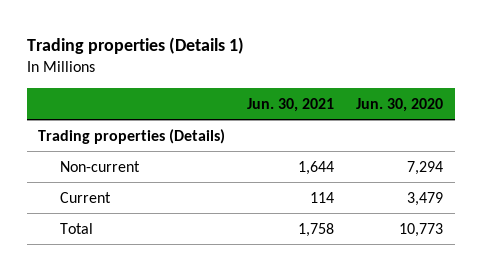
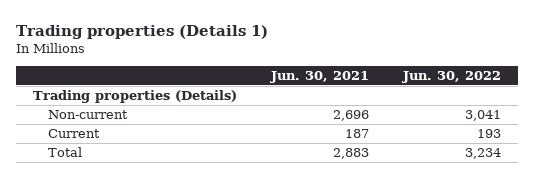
- | Jun. 30, 2021 | Jun. 30, 2020
+ | Jun. 30, 2021 | Jun. 30, 2022
- Non-current | 1,644 | 7,294
- Current | 114 | 3,479
- Total | 1,758 | 10,773
+ Non-current | 2,696 | 3,041
+ Current | 187 | 193
+ Total | 2,883 | 3,234

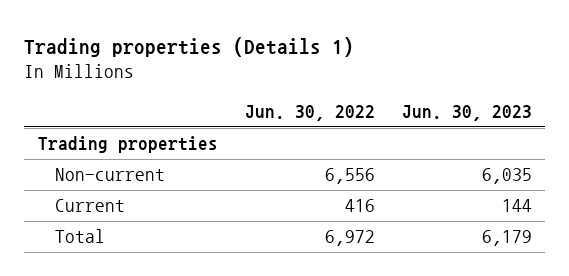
- | Jun. 30, 2021 | Jun. 30, 2022
+ | Jun. 30, 2022 | Jun. 30, 2023
- Trading properties (Details)
- Non-current | 2,696 | 3,041
- Current | 187 | 193
- Total | 2,883 | 3,234
+ Trading properties
+ Non-current | 6,556 | 6,035
+ Current | 416 | 144
+ Total | 6,972 | 6,179

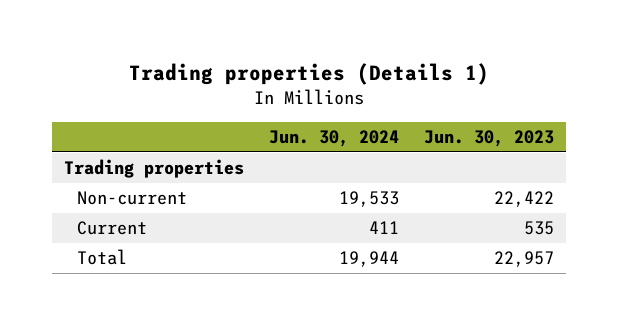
- | Jun. 30, 2022 | Jun. 30, 2023
+ | Jun. 30, 2024 | Jun. 30, 2023
- Non-current | 6,556 | 6,035
- Current | 416 | 144
- Total | 6,972 | 6,179
+ Non-current | 19,533 | 22,422
+ Current | 411 | 535
+ Total | 19,944 | 22,957

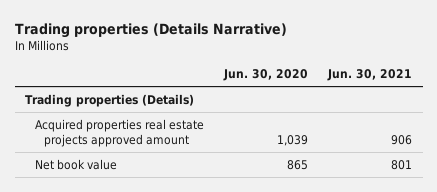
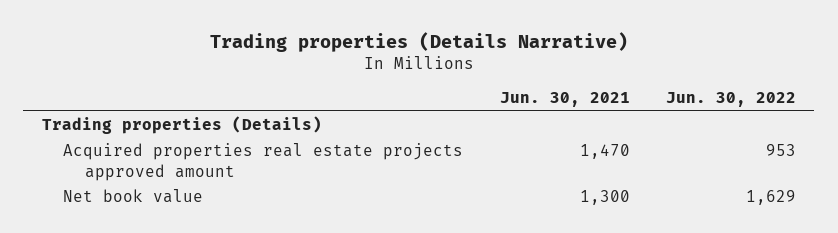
- | Jun. 30, 2020 | Jun. 30, 2021
+ | Jun. 30, 2021 | Jun. 30, 2022
- Acquired properties real estate projects approved amount | 1,039 | 906
- Net book value | 865 | 801
+ Acquired properties real estate projects approved amount | 1,470 | 953
+ Net book value | 1,300 | 1,629

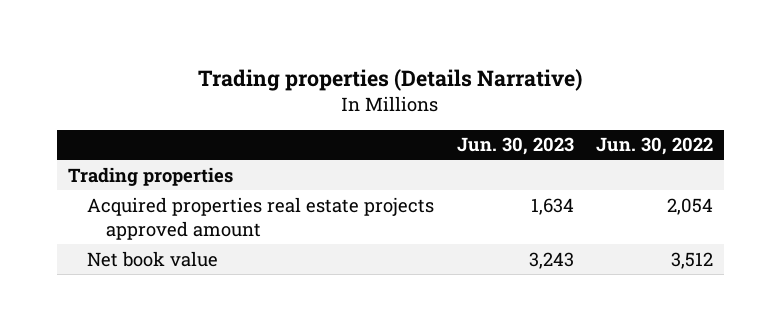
- | Jun. 30, 2021 | Jun. 30, 2022
+ | Jun. 30, 2023 | Jun. 30, 2022
- Trading properties (Details)
- Acquired properties real estate projects approved amount | 1,470 | 953
- Net book value | 1,300 | 1,629
+ Trading properties
+ Acquired properties real estate projects approved amount | 1,634 | 2,054
+ Net book value | 3,243 | 3,512

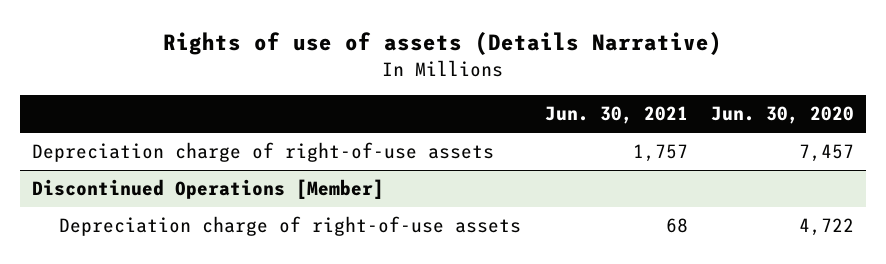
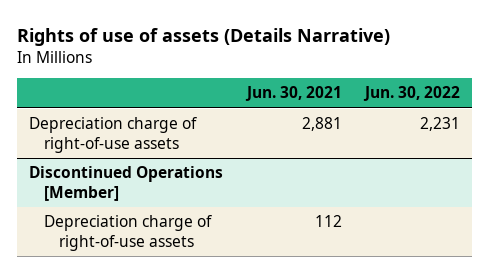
- | Jun. 30, 2021 | Jun. 30, 2020
+ | Jun. 30, 2021 | Jun. 30, 2022
- Depreciation charge of right-of-use assets | 1,757 | 7,457
+ Depreciation charge of right-of-use assets | 2,881 | 2,231
@ Discontinued Operations [Member]
- Depreciation charge of right-of-use assets | 68 | 4,722
+ Depreciation charge of right-of-use assets | 112 |

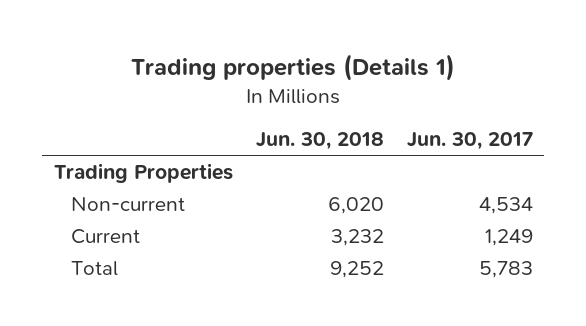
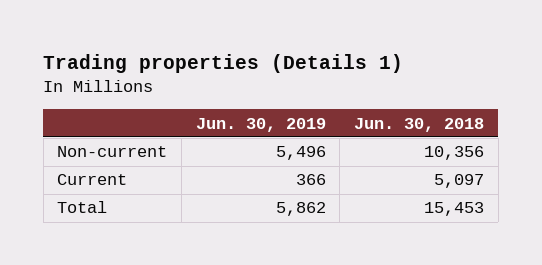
- | Jun. 30, 2018 | Jun. 30, 2017
+ | Jun. 30, 2019 | Jun. 30, 2018
- Trading Properties
- Non-current | 6,020 | 4,534
- Current | 3,232 | 1,249
- Total | 9,252 | 5,783
+ Non-current | 5,496 | 10,356
+ Current | 366 | 5,097
+ Total | 5,862 | 15,453

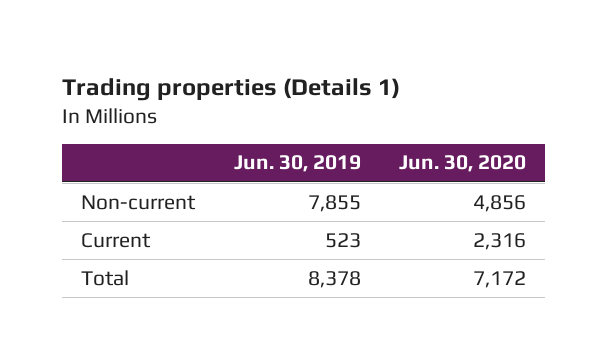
- | Jun. 30, 2019 | Jun. 30, 2018
+ | Jun. 30, 2019 | Jun. 30, 2020
- Non-current | 5,496 | 10,356
- Current | 366 | 5,097
- Total | 5,862 | 15,453
+ Non-current | 7,855 | 4,856
+ Current | 523 | 2,316
+ Total | 8,378 | 7,172

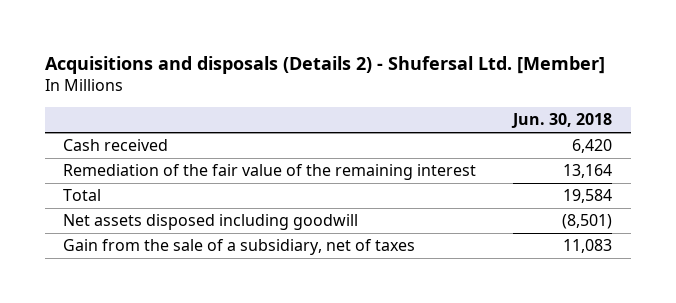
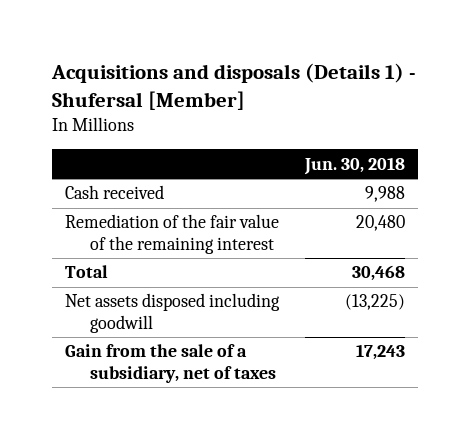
- Acquisitions and disposals (Details 2) - Shufersal Ltd. [Member]
+ Acquisitions and disposals (Details 1) - Shufersal [Member]
- Cash received | 6,420
- Remediation of the fair value of the remaining interest | 13,164
- Total | 19,584
- Net assets disposed including goodwill | (8,501)
- Gain from the sale of a subsidiary, net of taxes | 11,083
+ Cash received | 9,988
+ Remediation of the fair value of the remaining interest | 20,480
+ Total | 30,468
+ Net assets disposed including goodwill | (13,225)
+ Gain from the sale of a subsidiary, net of taxes | 17,243

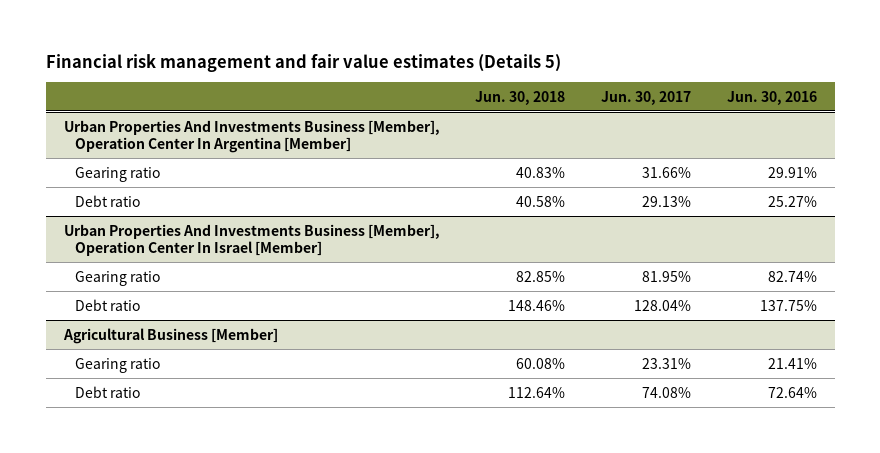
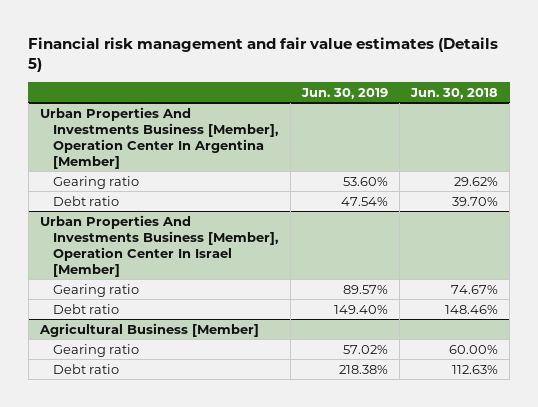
- | Jun. 30, 2018 | Jun. 30, 2017 | Jun. 30, 2016
+ | Jun. 30, 2019 | Jun. 30, 2018
@ Urban Properties And Investments Business [Member], Operation Center In Argentina [Member]
- Gearing ratio | 40.83% | 31.66% | 29.91%
- Debt ratio | 40.58% | 29.13% | 25.27%
+ Gearing ratio | 53.60% | 29.62%
+ Debt ratio | 47.54% | 39.70%
@ Urban Properties And Investments Business [Member], Operation Center In Israel [Member]
- Gearing ratio | 82.85% | 81.95% | 82.74%
+ Gearing ratio | 89.57% | 74.67%
@ Agricultural Business [Member]
- Gearing ratio | 60.08% | 23.31% | 21.41%
- Debt ratio | 112.64% | 74.08% | 72.64%
+ Gearing ratio | 57.02% | 60.00%
+ Debt ratio | 218.38% | 112.63%

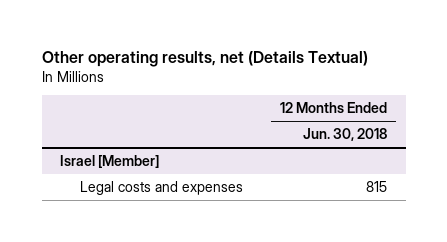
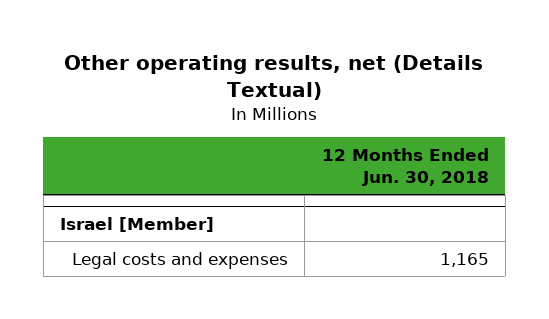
@ Israel [Member]
- Legal costs and expenses | 815
+ Legal costs and expenses | 1,165

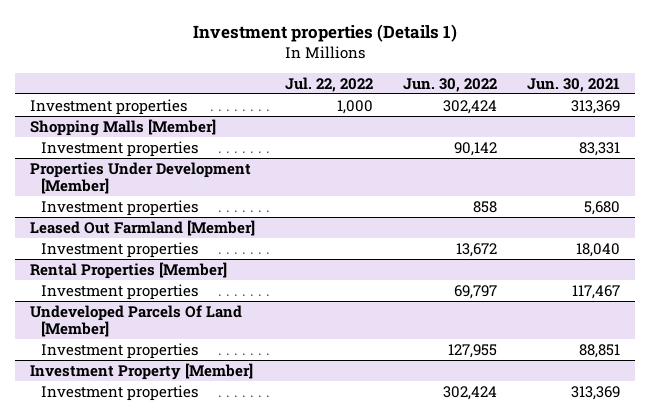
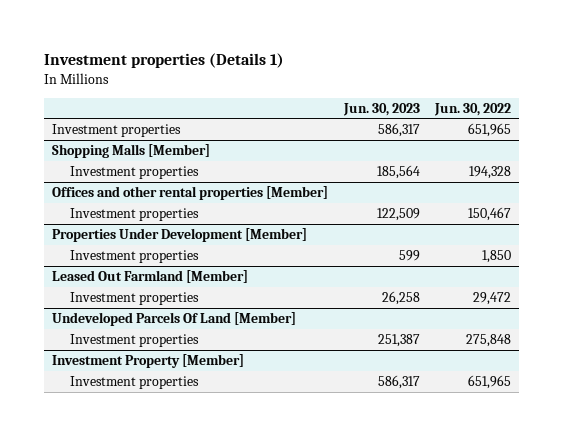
- | Jul. 22, 2022 | Jun. 30, 2022 | Jun. 30, 2021
+ | Jun. 30, 2023 | Jun. 30, 2022
- Investment properties | 1,000 | 302,424 | 313,369
+ Investment properties | 586,317 | 651,965
@ Shopping Malls [Member]
- Investment properties | | 90,142 | 83,331
+ Investment properties | 185,564 | 194,328
+ Offices and other rental properties [Member]
+ Investment properties | 122,509 | 150,467
@ Properties Under Development [Member]
- Investment properties | | 858 | 5,680
+ Investment properties | 599 | 1,850
@ Leased Out Farmland [Member]
- Investment properties | | 13,672 | 18,040
- Rental Properties [Member]
- Investment properties | | 69,797 | 117,467
@ Leased Out Farmland [Member]
+ Investment properties | 26,258 | 29,472
@ Undeveloped Parcels Of Land [Member]
- Investment properties | | 127,955 | 88,851
+ Investment properties | 251,387 | 275,848
@ Investment Property [Member]
- Investment properties | | 302,424 | 313,369
+ Investment properties | 586,317 | 651,965

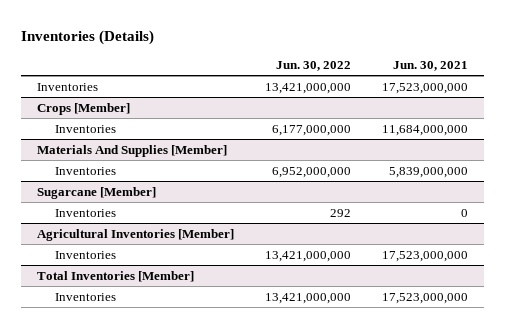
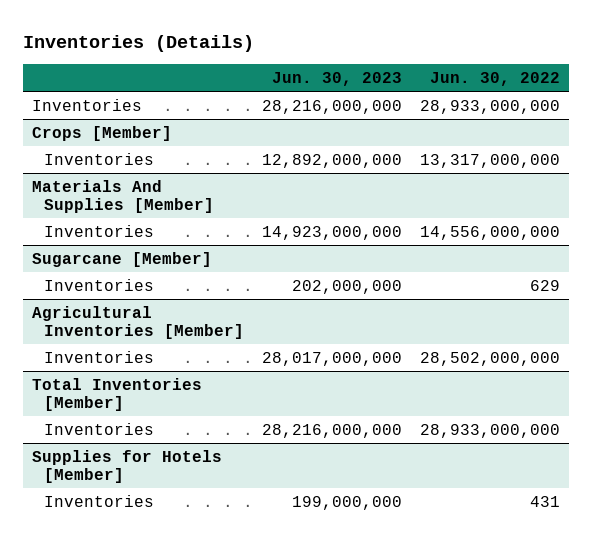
- | Jun. 30, 2022 | Jun. 30, 2021
+ | Jun. 30, 2023 | Jun. 30, 2022
- Inventories | 13,421,000,000 | 17,523,000,000
+ Inventories | 28,216,000,000 | 28,933,000,000
@ Crops [Member]
- Inventories | 6,177,000,000 | 11,684,000,000
+ Inventories | 12,892,000,000 | 13,317,000,000
@ Materials And Supplies [Member]
- Inventories | 6,952,000,000 | 5,839,000,000
+ Inventories | 14,923,000,000 | 14,556,000,000
@ Sugarcane [Member]
- Inventories | 292 | 0
+ Inventories | 202,000,000 | 629
@ Agricultural Inventories [Member]
- Inventories | 13,421,000,000 | 17,523,000,000
+ Inventories | 28,017,000,000 | 28,502,000,000
@ Total Inventories [Member]
- Inventories | 13,421,000,000 | 17,523,000,000
+ Inventories | 28,216,000,000 | 28,933,000,000
+ Supplies for Hotels [Member]
+ Inventories | 199,000,000 | 431

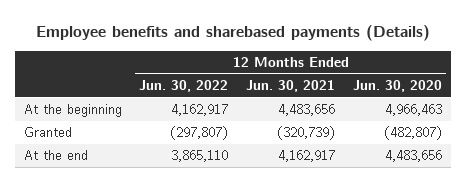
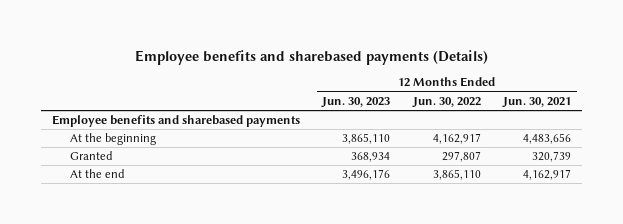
- | 12 Months Ended Jun. 30, 2022 | 12 Months Ended Jun. 30, 2021 | 12 Months Ended Jun. 30, 2020
+ | 12 Months Ended Jun. 30, 2023 | 12 Months Ended Jun. 30, 2022 | 12 Months Ended Jun. 30, 2021
+ Employee benefits and sharebased payments
- Granted | (297,807) | (320,739) | (482,807)
+ Granted | 368,934 | 297,807 | 320,739

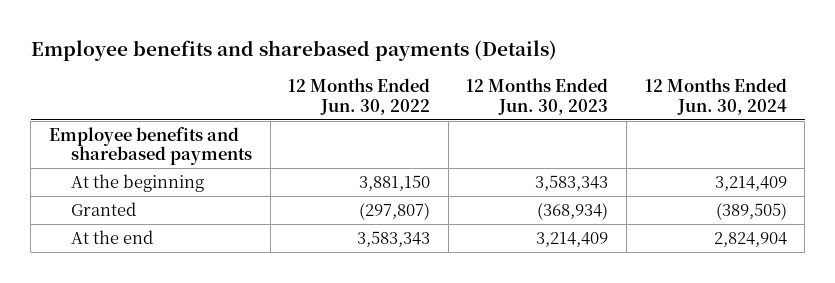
- | 12 Months Ended Jun. 30, 2023 | 12 Months Ended Jun. 30, 2022 | 12 Months Ended Jun. 30, 2021
+ | 12 Months Ended Jun. 30, 2022 | 12 Months Ended Jun. 30, 2023 | 12 Months Ended Jun. 30, 2024
- At the beginning | 3,865,110 | 4,162,917 | 4,483,656
- Granted | 368,934 | 297,807 | 320,739
- At the end | 3,496,176 | 3,865,110 | 4,162,917
+ At the beginning | 3,881,150 | 3,583,343 | 3,214,409
+ Granted | (297,807) | (368,934) | (389,505)
+ At the end | 3,583,343 | 3,214,409 | 2,824,904

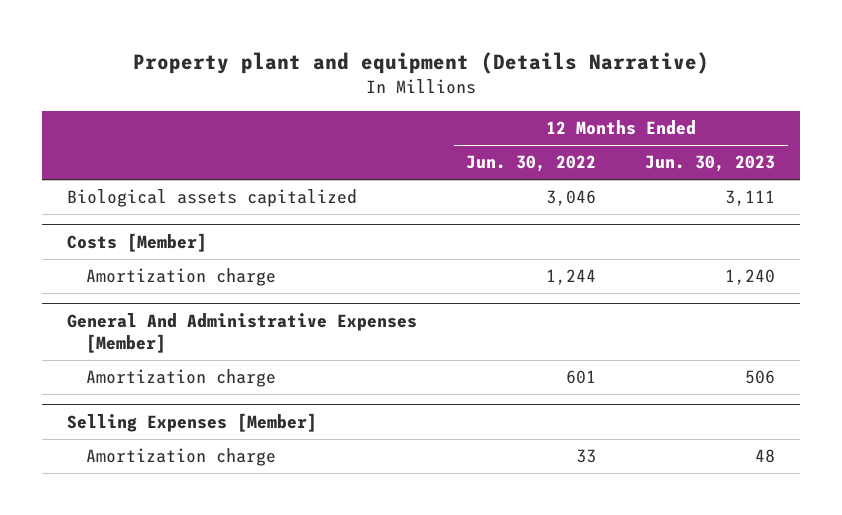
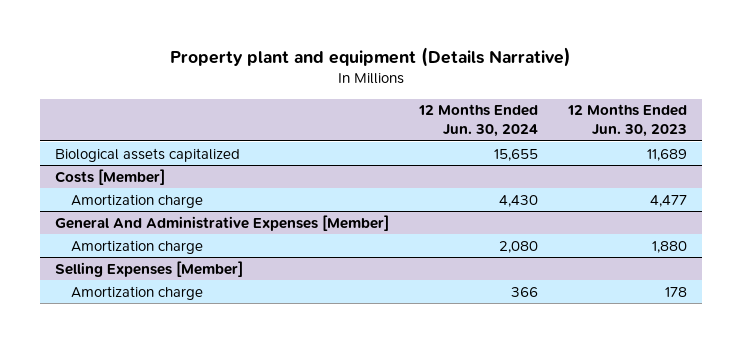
- | 12 Months Ended Jun. 30, 2022 | 12 Months Ended Jun. 30, 2023
+ | 12 Months Ended Jun. 30, 2024 | 12 Months Ended Jun. 30, 2023
- Biological assets capitalized | 3,046 | 3,111
+ Biological assets capitalized | 15,655 | 11,689
@ Costs [Member]
- Amortization charge | 1,244 | 1,240
+ Amortization charge | 4,430 | 4,477
@ General And Administrative Expenses [Member]
- Amortization charge | 601 | 506
+ Amortization charge | 2,080 | 1,880
@ Selling Expenses [Member]
- Amortization charge | 33 | 48
+ Amortization charge | 366 | 178

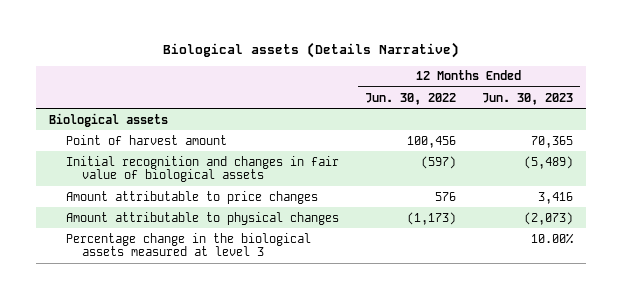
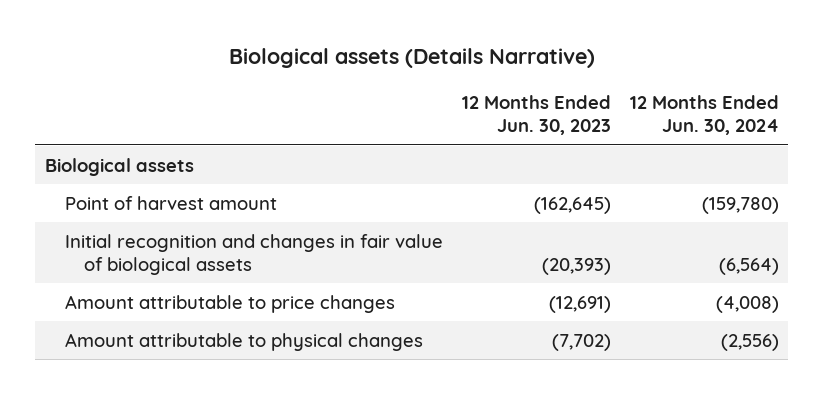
- | 12 Months Ended Jun. 30, 2022 | 12 Months Ended Jun. 30, 2023
+ | 12 Months Ended Jun. 30, 2023 | 12 Months Ended Jun. 30, 2024
- Point of harvest amount | 100,456 | 70,365
- Initial recognition and changes in fair value of biological assets | (597) | (5,489)
- Amount attributable to price changes | 576 | 3,416
- Amount attributable to physical changes | (1,173) | (2,073)
- Percentage change in the biological assets measured at level 3 | | 10.00%
+ Point of harvest amount | (162,645) | (159,780)
+ Initial recognition and changes in fair value of biological assets | (20,393) | (6,564)
+ Amount attributable to price changes | (12,691) | (4,008)
+ Amount attributable to physical changes | (7,702) | (2,556)

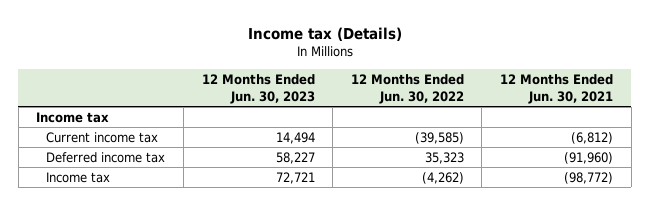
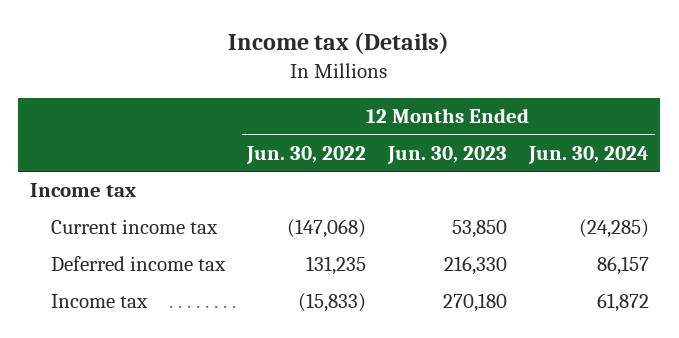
- | 12 Months Ended Jun. 30, 2023 | 12 Months Ended Jun. 30, 2022 | 12 Months Ended Jun. 30, 2021
+ | 12 Months Ended Jun. 30, 2022 | 12 Months Ended Jun. 30, 2023 | 12 Months Ended Jun. 30, 2024
- Current income tax | 14,494 | (39,585) | (6,812)
- Deferred income tax | 58,227 | 35,323 | (91,960)
- Income tax | 72,721 | (4,262) | (98,772)
+ Current income tax | (147,068) | 53,850 | (24,285)
+ Deferred income tax | 131,235 | 216,330 | 86,157
+ Income tax | (15,833) | 270,180 | 61,872

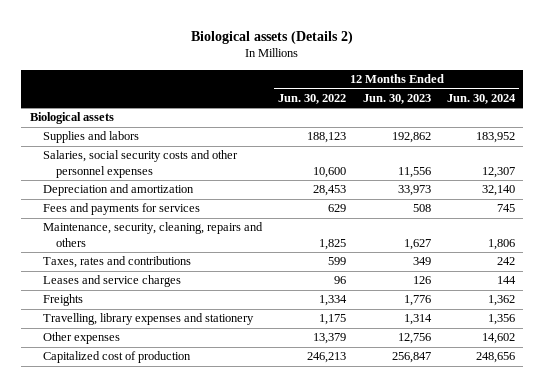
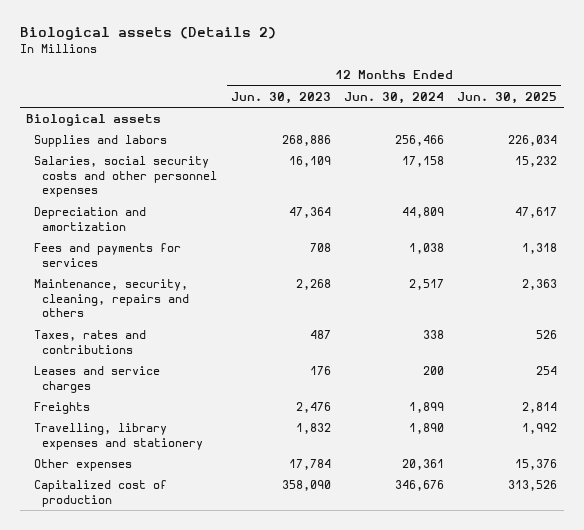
- | 12 Months Ended Jun. 30, 2022 | 12 Months Ended Jun. 30, 2023 | 12 Months Ended Jun. 30, 2024
+ | 12 Months Ended Jun. 30, 2023 | 12 Months Ended Jun. 30, 2024 | 12 Months Ended Jun. 30, 2025
- Supplies and labors | 188,123 | 192,862 | 183,952
- Salaries, social security costs and other personnel expenses | 10,600 | 11,556 | 12,307
- Depreciation and amortization | 28,453 | 33,973 | 32,140
- Fees and payments for services | 629 | 508 | 745
- Maintenance, security, cleaning, repairs and others | 1,825 | 1,627 | 1,806
- Taxes, rates and contributions | 599 | 349 | 242
- Leases and service charges | 96 | 126 | 144
- Freights | 1,334 | 1,776 | 1,362
- Travelling, library expenses and stationery | 1,175 | 1,314 | 1,356
- Other expenses | 13,379 | 12,756 | 14,602
- Capitalized cost of production | 246,213 | 256,847 | 248,656
+ Supplies and labors | 268,886 | 256,466 | 226,034
+ Salaries, social security costs and other personnel expenses | 16,109 | 17,158 | 15,232
+ Depreciation and amortization | 47,364 | 44,809 | 47,617
+ Fees and payments for services | 708 | 1,038 | 1,318
+ Maintenance, security, cleaning, repairs and others | 2,268 | 2,517 | 2,363
+ Taxes, rates and contributions | 487 | 338 | 526
+ Leases and service charges | 176 | 200 | 254
+ Freights | 2,476 | 1,899 | 2,814
+ Travelling, library expenses and stationery | 1,832 | 1,890 | 1,992
+ Other expenses | 17,784 | 20,361 | 15,376
+ Capitalized cost of production | 358,090 | 346,676 | 313,526

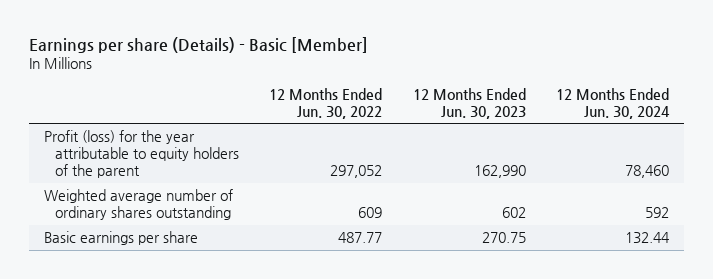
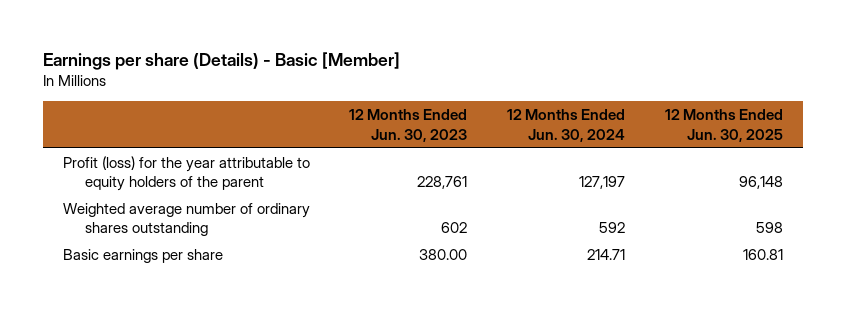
- | 12 Months Ended Jun. 30, 2022 | 12 Months Ended Jun. 30, 2023 | 12 Months Ended Jun. 30, 2024
+ | 12 Months Ended Jun. 30, 2023 | 12 Months Ended Jun. 30, 2024 | 12 Months Ended Jun. 30, 2025
- Profit (loss) for the year attributable to equity holders of the parent | 297,052 | 162,990 | 78,460
+ Profit (loss) for the year attributable to equity holders of the parent | 228,761 | 127,197 | 96,148
- Basic earnings per share | 487.77 | 270.75 | 132.44
+ Basic earnings per share | 380.00 | 214.71 | 160.81

